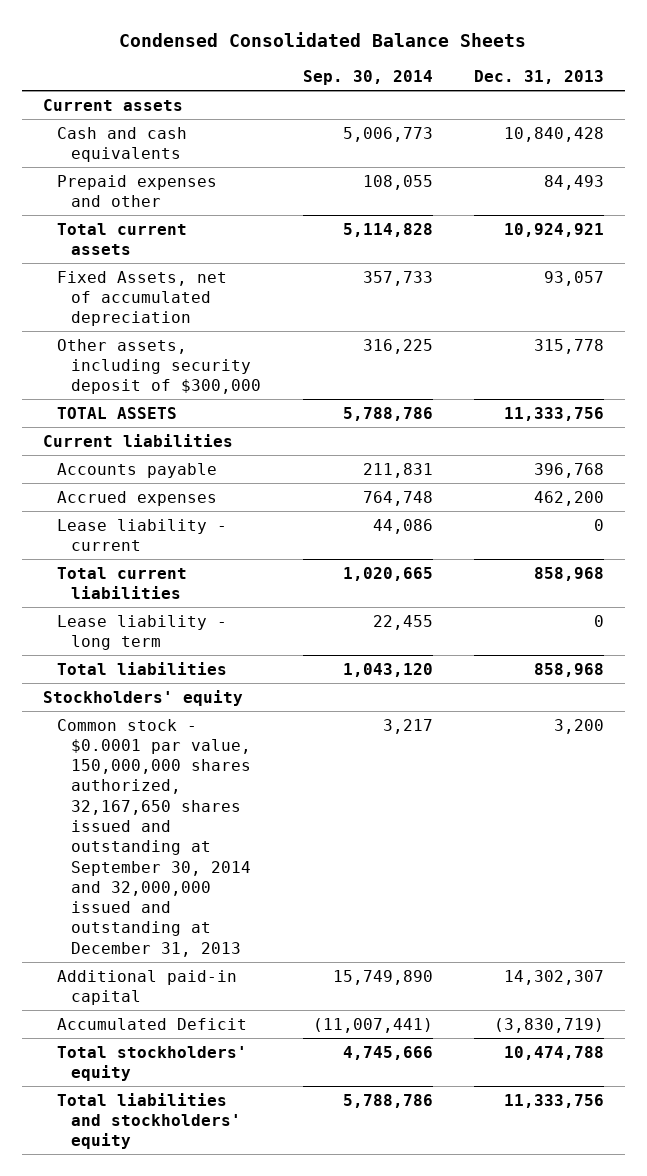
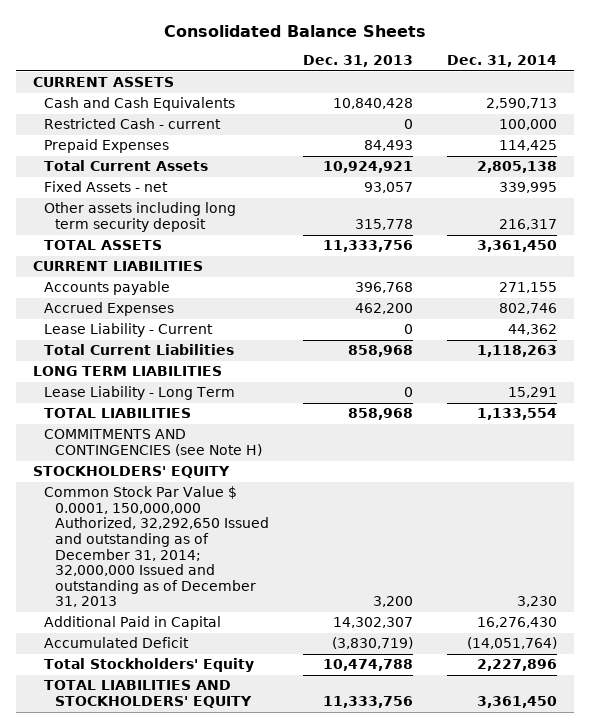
- Condensed Consolidated Balance Sheets
+ Consolidated Balance Sheets
- | Sep. 30, 2014 | Dec. 31, 2013
+ | Dec. 31, 2013 | Dec. 31, 2014
- Current assets
- Cash and cash equivalents | 5,006,773 | 10,840,428
- Prepaid expenses and other | 108,055 | 84,493
- Total current assets | 5,114,828 | 10,924,921
- Fixed Assets, net of accumulated depreciation | 357,733 | 93,057
- Other assets, including security deposit of $300,000 | 316,225 | 315,778
+ CURRENT ASSETS
+ Cash and Cash Equivalents | 10,840,428 | 2,590,713
+ Restricted Cash - current | 0 | 100,000
+ Prepaid Expenses | 84,493 | 114,425
+ Total Current Assets | 10,924,921 | 2,805,138
+ Fixed Assets - net | 93,057 | 339,995
+ Other assets including long term security deposit | 315,778 | 216,317
- Current liabilities
+ CURRENT LIABILITIES
- Accrued expenses | 764,748 | 462,200
- Lease liability - current | 44,086 | 0
- Total current liabilities | 1,020,665 | 858,968
- Lease liability - long term | 22,455 | 0
- Total liabilities | 1,043,120 | 858,968
- Stockholders' equity
- Common stock - $0.0001 par value, 150,000,000 shares authorized, 32,167,650 shares issued and outstanding at September 30, 2014 and 32,000,000 issued and outstanding at December 31, 2013 | 3,217 | 3,200
- Additional paid-in capital | 15,749,890 | 14,302,307
+ Accrued Expenses | 462,200 | 802,746
+ Lease Liability - Current | 0 | 44,362
+ Total Current Liabilities | 858,968 | 1,118,263
+ LONG TERM LIABILITIES
+ Lease Liability - Long Term | 0 | 15,291
+ TOTAL LIABILITIES | 858,968 | 1,133,554
+ COMMITMENTS AND CONTINGENCIES (see Note H)
+ STOCKHOLDERS' EQUITY
+ Common Stock Par Value $ 0.0001, 150,000,000 Authorized, 32,292,650 Issued and outstanding as of December 31, 2014; 32,000,000 Issued and outstanding as of December 31, 2013 | 3,200 | 3,230
+ Additional Paid in Capital | 14,302,307 | 16,276,430
- Total stockholders' equity | 4,745,666 | 10,474,788
- Total liabilities and stockholders' equity | 5,788,786 | 11,333,756
+ Total Stockholders' Equity | 10,474,788 | 2,227,896
+ TOTAL LIABILITIES AND STOCKHOLDERS' EQUITY | 11,333,756 | 3,361,450

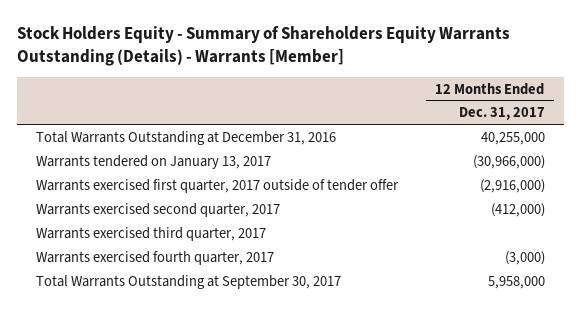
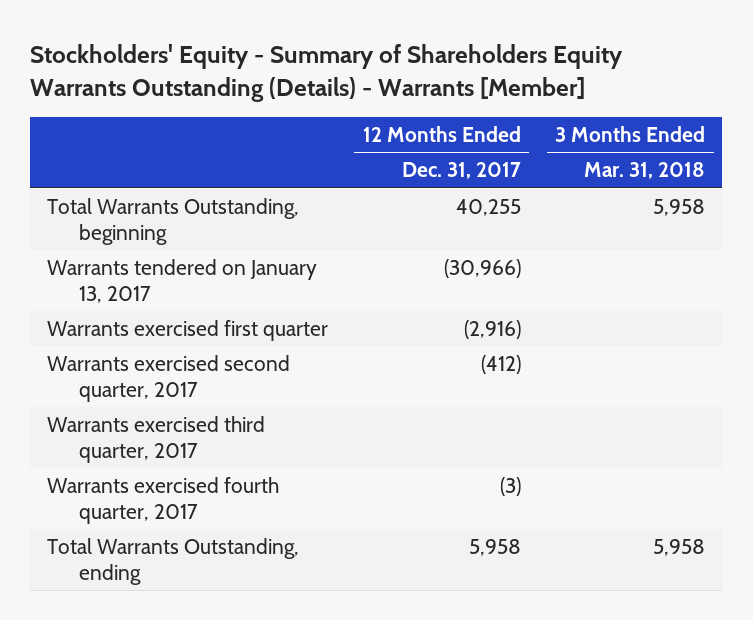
- Stock Holders Equity - Summary of Shareholders Equity Warrants Outstanding (Details) - Warrants [Member]
+ Stockholders' Equity - Summary of Shareholders Equity Warrants Outstanding (Details) - Warrants [Member]
- | 12 Months Ended Dec. 31, 2017
+ | 12 Months Ended Dec. 31, 2017 | 3 Months Ended Mar. 31, 2018
- Total Warrants Outstanding at December 31, 2016 | 40,255,000
- Warrants tendered on January 13, 2017 | (30,966,000)
- Warrants exercised first quarter, 2017 outside of tender offer | (2,916,000)
- Warrants exercised second quarter, 2017 | (412,000)
+ Total Warrants Outstanding, beginning | 40,255 | 5,958
+ Warrants tendered on January 13, 2017 | (30,966) |
+ Warrants exercised first quarter | (2,916) |
+ Warrants exercised second quarter, 2017 | (412) |
- Warrants exercised fourth quarter, 2017 | (3,000)
- Total Warrants Outstanding at September 30, 2017 | 5,958,000
+ Warrants exercised fourth quarter, 2017 | (3) |
+ Total Warrants Outstanding, ending | 5,958 | 5,958

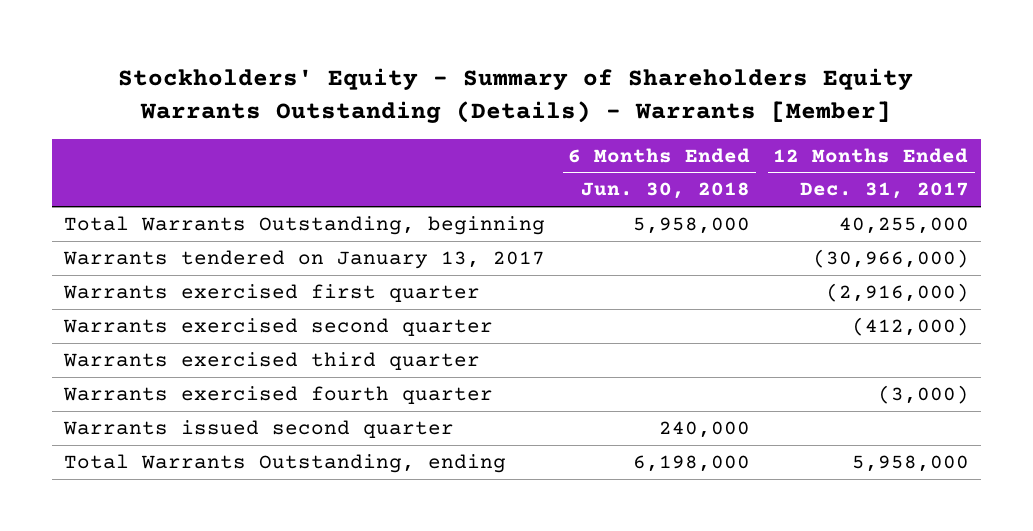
- | 12 Months Ended Dec. 31, 2017 | 3 Months Ended Mar. 31, 2018
+ | 6 Months Ended Jun. 30, 2018 | 12 Months Ended Dec. 31, 2017
- Total Warrants Outstanding, beginning | 40,255 | 5,958
- Warrants tendered on January 13, 2017 | (30,966) |
- Warrants exercised first quarter | (2,916) |
- Warrants exercised second quarter, 2017 | (412) |
- Warrants exercised third quarter, 2017
- Warrants exercised fourth quarter, 2017 | (3) |
- Total Warrants Outstanding, ending | 5,958 | 5,958
+ Total Warrants Outstanding, beginning | 5,958,000 | 40,255,000
+ Warrants tendered on January 13, 2017 | | (30,966,000)
+ Warrants exercised first quarter | | (2,916,000)
+ Warrants exercised second quarter | | (412,000)
+ Warrants exercised third quarter
+ Warrants exercised fourth quarter | | (3,000)
+ Warrants issued second quarter | 240,000 |
+ Total Warrants Outstanding, ending | 6,198,000 | 5,958,000

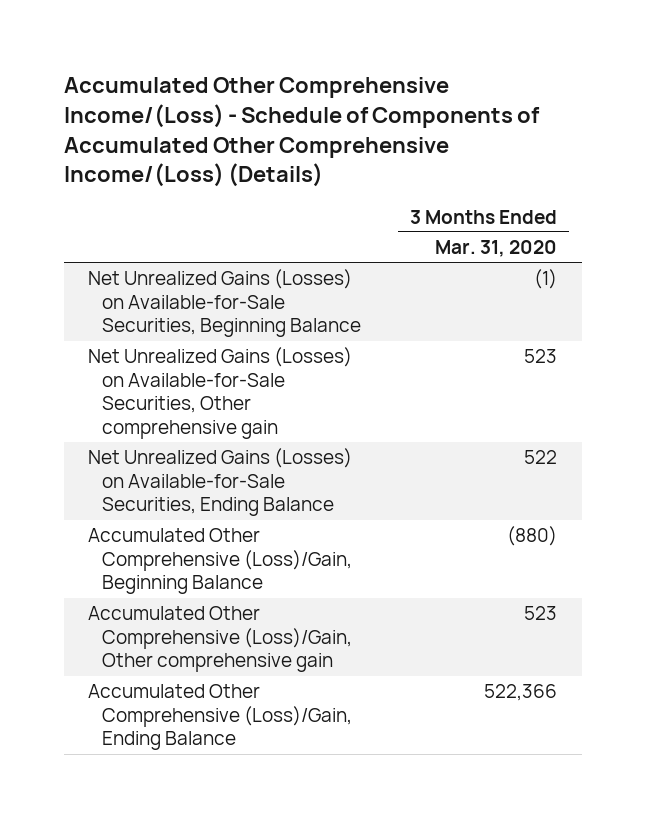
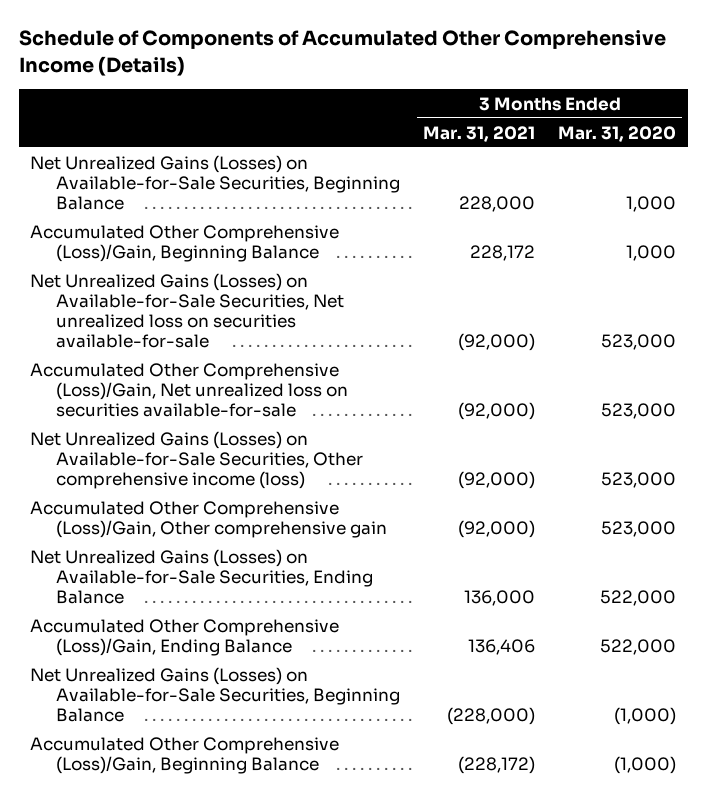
- Accumulated Other Comprehensive Income/(Loss) - Schedule of Components of Accumulated Other Comprehensive Income/(Loss) (Details)
+ Schedule of Components of Accumulated Other Comprehensive Income (Details)
- | 3 Months Ended Mar. 31, 2020
+ | 3 Months Ended Mar. 31, 2021 | 3 Months Ended Mar. 31, 2020
- Net Unrealized Gains (Losses) on Available-for-Sale Securities, Beginning Balance | (1)
- Net Unrealized Gains (Losses) on Available-for-Sale Securities, Other comprehensive gain | 523
- Net Unrealized Gains (Losses) on Available-for-Sale Securities, Ending Balance | 522
- Accumulated Other Comprehensive (Loss)/Gain, Beginning Balance | (880)
- Accumulated Other Comprehensive (Loss)/Gain, Other comprehensive gain | 523
- Accumulated Other Comprehensive (Loss)/Gain, Ending Balance | 522,366
+ Net Unrealized Gains (Losses) on Available-for-Sale Securities, Beginning Balance | 228,000 | 1,000
+ Accumulated Other Comprehensive (Loss)/Gain, Beginning Balance | 228,172 | 1,000
+ Net Unrealized Gains (Losses) on Available-for-Sale Securities, Net unrealized loss on securities available-for-sale | (92,000) | 523,000
+ Accumulated Other Comprehensive (Loss)/Gain, Net unrealized loss on securities available-for-sale | (92,000) | 523,000
+ Net Unrealized Gains (Losses) on Available-for-Sale Securities, Other comprehensive income (loss) | (92,000) | 523,000
+ Accumulated Other Comprehensive (Loss)/Gain, Other comprehensive gain | (92,000) | 523,000
+ Net Unrealized Gains (Losses) on Available-for-Sale Securities, Ending Balance | 136,000 | 522,000
+ Accumulated Other Comprehensive (Loss)/Gain, Ending Balance | 136,406 | 522,000
+ Net Unrealized Gains (Losses) on Available-for-Sale Securities, Beginning Balance | (228,000) | (1,000)
+ Accumulated Other Comprehensive (Loss)/Gain, Beginning Balance | (228,172) | (1,000)

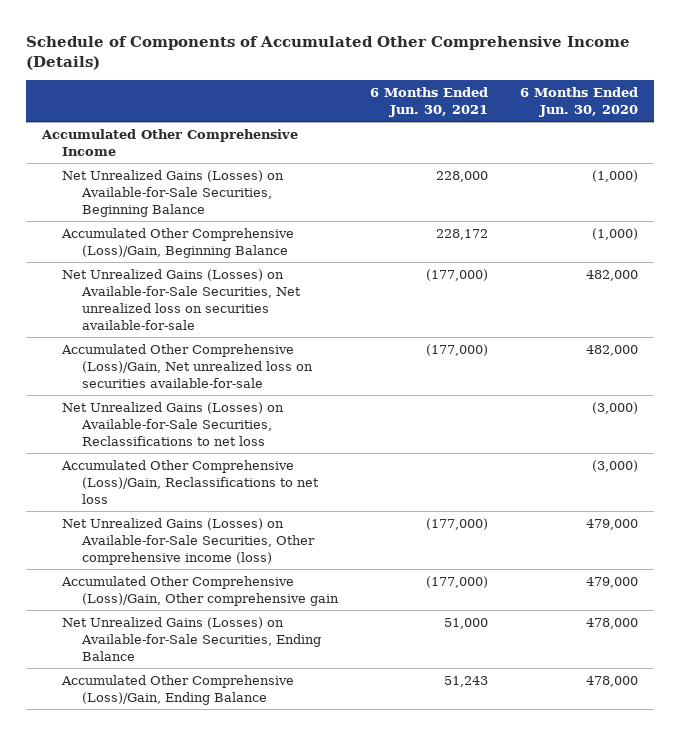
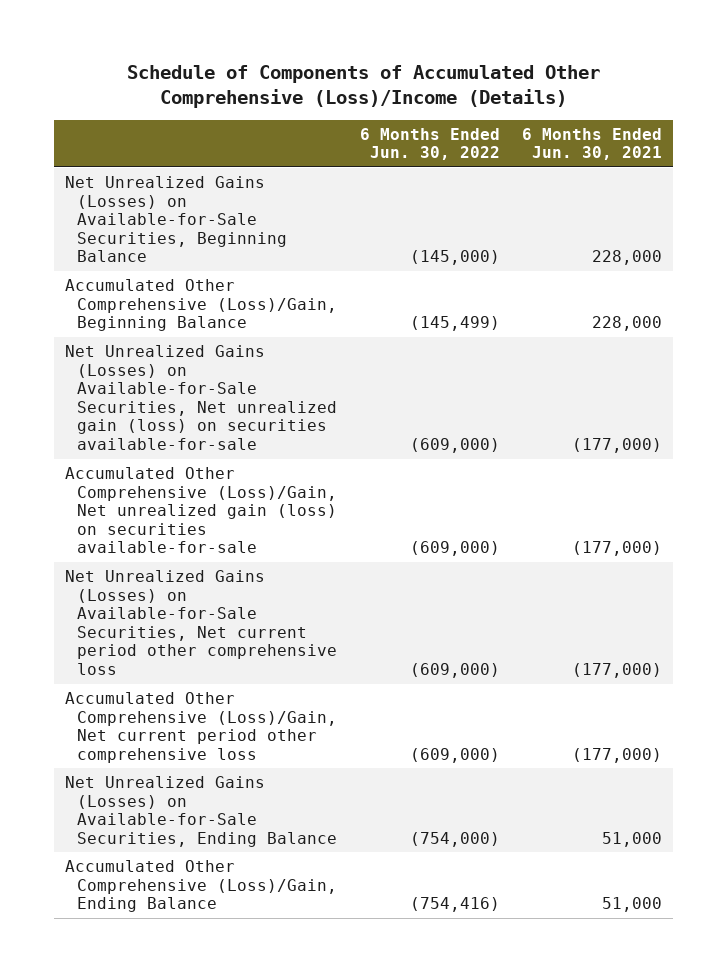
- Schedule of Components of Accumulated Other Comprehensive Income (Details)
+ Schedule of Components of Accumulated Other Comprehensive (Loss)/Income (Details)
- | 6 Months Ended Jun. 30, 2021 | 6 Months Ended Jun. 30, 2020
+ | 6 Months Ended Jun. 30, 2022 | 6 Months Ended Jun. 30, 2021
- Accumulated Other Comprehensive Income
- Accumulated Other Comprehensive (Loss)/Gain, Beginning Balance | 228,172 | (1,000)
- Net Unrealized Gains (Losses) on Available-for-Sale Securities, Net unrealized loss on securities available-for-sale | (177,000) | 482,000
- Accumulated Other Comprehensive (Loss)/Gain, Net unrealized loss on securities available-for-sale | (177,000) | 482,000
- Net Unrealized Gains (Losses) on Available-for-Sale Securities, Reclassifications to net loss | | (3,000)
- Accumulated Other Comprehensive (Loss)/Gain, Reclassifications to net loss | | (3,000)
- Net Unrealized Gains (Losses) on Available-for-Sale Securities, Other comprehensive income (loss) | (177,000) | 479,000
- Accumulated Other Comprehensive (Loss)/Gain, Other comprehensive gain | (177,000) | 479,000
+ Accumulated Other Comprehensive (Loss)/Gain, Beginning Balance | (145,499) | 228,000
+ Net Unrealized Gains (Losses) on Available-for-Sale Securities, Net unrealized gain (loss) on securities available-for-sale | (609,000) | (177,000)
+ Accumulated Other Comprehensive (Loss)/Gain, Net unrealized gain (loss) on securities available-for-sale | (609,000) | (177,000)
+ Net Unrealized Gains (Losses) on Available-for-Sale Securities, Net current period other comprehensive loss | (609,000) | (177,000)
+ Accumulated Other Comprehensive (Loss)/Gain, Net current period other comprehensive loss | (609,000) | (177,000)
- Accumulated Other Comprehensive (Loss)/Gain, Ending Balance | 51,243 | 478,000
+ Accumulated Other Comprehensive (Loss)/Gain, Ending Balance | (754,416) | 51,000

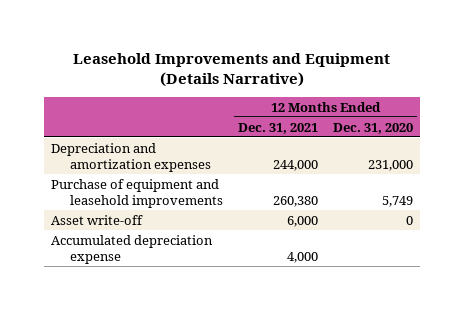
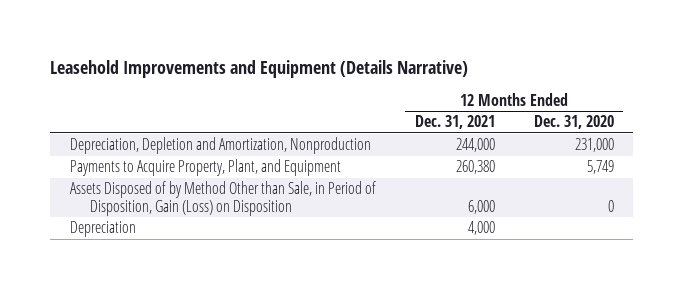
- Depreciation and amortization expenses | 244,000 | 231,000
- Purchase of equipment and leasehold improvements | 260,380 | 5,749
- Asset write-off | 6,000 | 0
- Accumulated depreciation expense | 4,000 |
+ Depreciation, Depletion and Amortization, Nonproduction | 244,000 | 231,000
+ Payments to Acquire Property, Plant, and Equipment | 260,380 | 5,749
+ Assets Disposed of by Method Other than Sale, in Period of Disposition, Gain (Loss) on Disposition | 6,000 | 0
+ Depreciation | 4,000 |

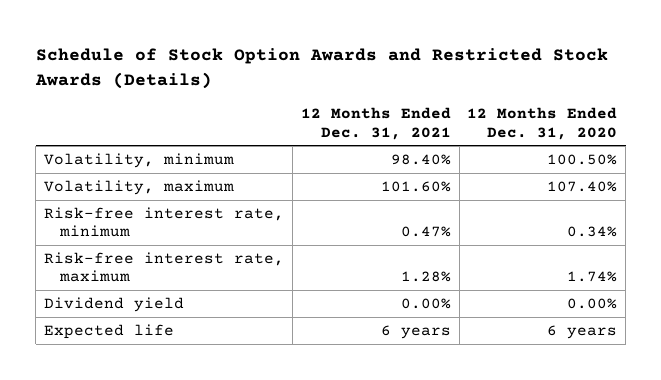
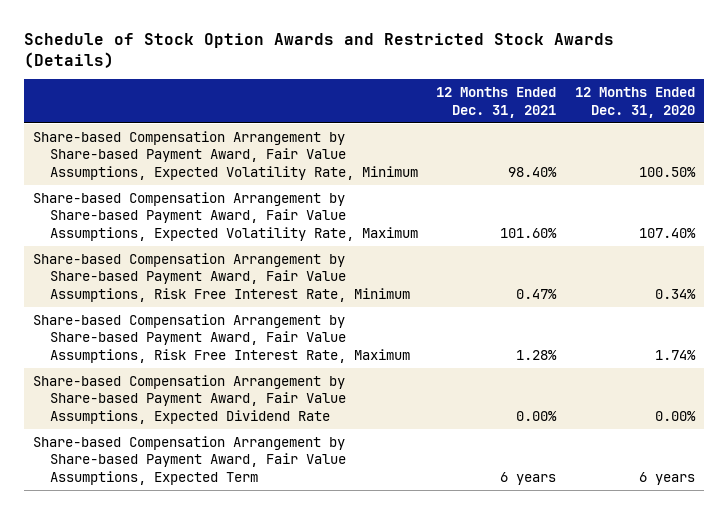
- Volatility, minimum | 98.40% | 100.50%
- Volatility, maximum | 101.60% | 107.40%
- Risk-free interest rate, minimum | 0.47% | 0.34%
- Risk-free interest rate, maximum | 1.28% | 1.74%
- Dividend yield | 0.00% | 0.00%
- Expected life | 6 years | 6 years
+ Share-based Compensation Arrangement by Share-based Payment Award, Fair Value Assumptions, Expected Volatility Rate, Minimum | 98.40% | 100.50%
+ Share-based Compensation Arrangement by Share-based Payment Award, Fair Value Assumptions, Expected Volatility Rate, Maximum | 101.60% | 107.40%
+ Share-based Compensation Arrangement by Share-based Payment Award, Fair Value Assumptions, Risk Free Interest Rate, Minimum | 0.47% | 0.34%
+ Share-based Compensation Arrangement by Share-based Payment Award, Fair Value Assumptions, Risk Free Interest Rate, Maximum | 1.28% | 1.74%
+ Share-based Compensation Arrangement by Share-based Payment Award, Fair Value Assumptions, Expected Dividend Rate | 0.00% | 0.00%
+ Share-based Compensation Arrangement by Share-based Payment Award, Fair Value Assumptions, Expected Term | 6 years | 6 years

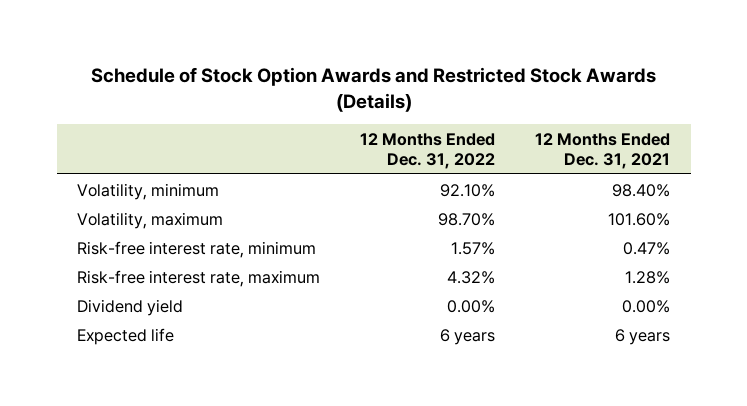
- | 12 Months Ended Dec. 31, 2021 | 12 Months Ended Dec. 31, 2020
+ | 12 Months Ended Dec. 31, 2022 | 12 Months Ended Dec. 31, 2021
- Share-based Compensation Arrangement by Share-based Payment Award, Fair Value Assumptions, Expected Volatility Rate, Minimum | 98.40% | 100.50%
- Share-based Compensation Arrangement by Share-based Payment Award, Fair Value Assumptions, Expected Volatility Rate, Maximum | 101.60% | 107.40%
- Share-based Compensation Arrangement by Share-based Payment Award, Fair Value Assumptions, Risk Free Interest Rate, Minimum | 0.47% | 0.34%
- Share-based Compensation Arrangement by Share-based Payment Award, Fair Value Assumptions, Risk Free Interest Rate, Maximum | 1.28% | 1.74%
- Share-based Compensation Arrangement by Share-based Payment Award, Fair Value Assumptions, Expected Dividend Rate | 0.00% | 0.00%
- Share-based Compensation Arrangement by Share-based Payment Award, Fair Value Assumptions, Expected Term | 6 years | 6 years
+ Volatility, minimum | 92.10% | 98.40%
+ Volatility, maximum | 98.70% | 101.60%
+ Risk-free interest rate, minimum | 1.57% | 0.47%
+ Risk-free interest rate, maximum | 4.32% | 1.28%
+ Dividend yield | 0.00% | 0.00%
+ Expected life | 6 years | 6 years

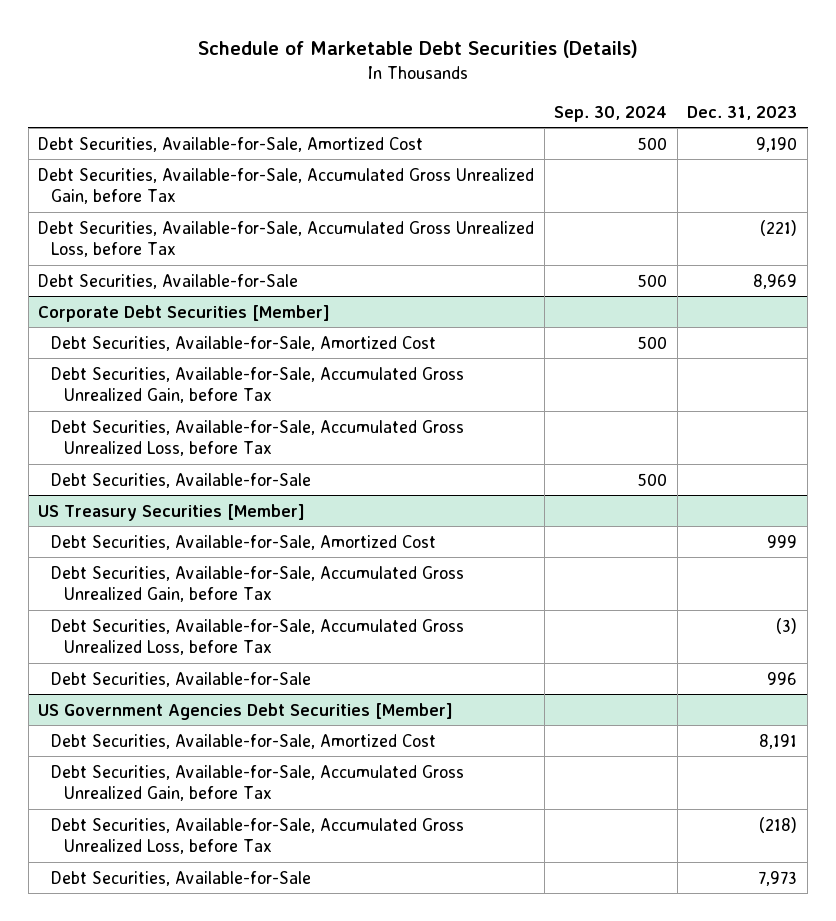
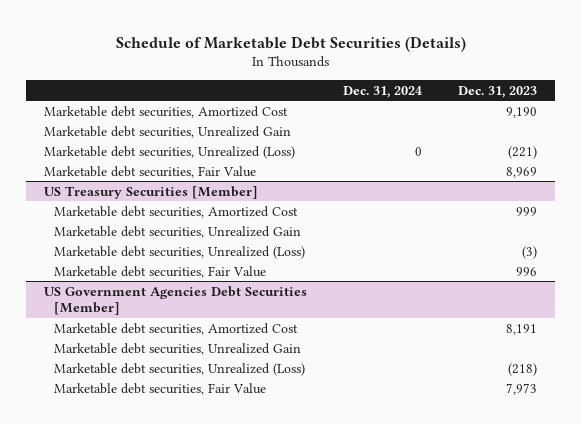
- | Sep. 30, 2024 | Dec. 31, 2023
+ | Dec. 31, 2024 | Dec. 31, 2023
- Debt Securities, Available-for-Sale, Amortized Cost | 500 | 9,190
- Debt Securities, Available-for-Sale, Accumulated Gross Unrealized Gain, before Tax
- Debt Securities, Available-for-Sale, Accumulated Gross Unrealized Loss, before Tax | | (221)
- Debt Securities, Available-for-Sale | 500 | 8,969
- Corporate Debt Securities [Member]
- Debt Securities, Available-for-Sale, Amortized Cost | 500 |
- Debt Securities, Available-for-Sale, Accumulated Gross Unrealized Gain, before Tax
- Debt Securities, Available-for-Sale, Accumulated Gross Unrealized Loss, before Tax
- Debt Securities, Available-for-Sale | 500 |
+ Marketable debt securities, Amortized Cost | | 9,190
+ Marketable debt securities, Unrealized Gain
+ Marketable debt securities, Unrealized (Loss) | 0 | (221)
+ Marketable debt securities, Fair Value | | 8,969
@ US Treasury Securities [Member]
- Debt Securities, Available-for-Sale, Amortized Cost | | 999
- Debt Securities, Available-for-Sale, Accumulated Gross Unrealized Gain, before Tax
- Debt Securities, Available-for-Sale, Accumulated Gross Unrealized Loss, before Tax | | (3)
- Debt Securities, Available-for-Sale | | 996
+ Marketable debt securities, Amortized Cost | | 999
+ Marketable debt securities, Unrealized Gain
+ Marketable debt securities, Unrealized (Loss) | | (3)
+ Marketable debt securities, Fair Value | | 996
@ US Government Agencies Debt Securities [Member]
- Debt Securities, Available-for-Sale, Amortized Cost | | 8,191
- Debt Securities, Available-for-Sale, Accumulated Gross Unrealized Gain, before Tax
- Debt Securities, Available-for-Sale, Accumulated Gross Unrealized Loss, before Tax | | (218)
- Debt Securities, Available-for-Sale | | 7,973
+ Marketable debt securities, Amortized Cost | | 8,191
+ Marketable debt securities, Unrealized Gain
+ Marketable debt securities, Unrealized (Loss) | | (218)
+ Marketable debt securities, Fair Value | | 7,973

